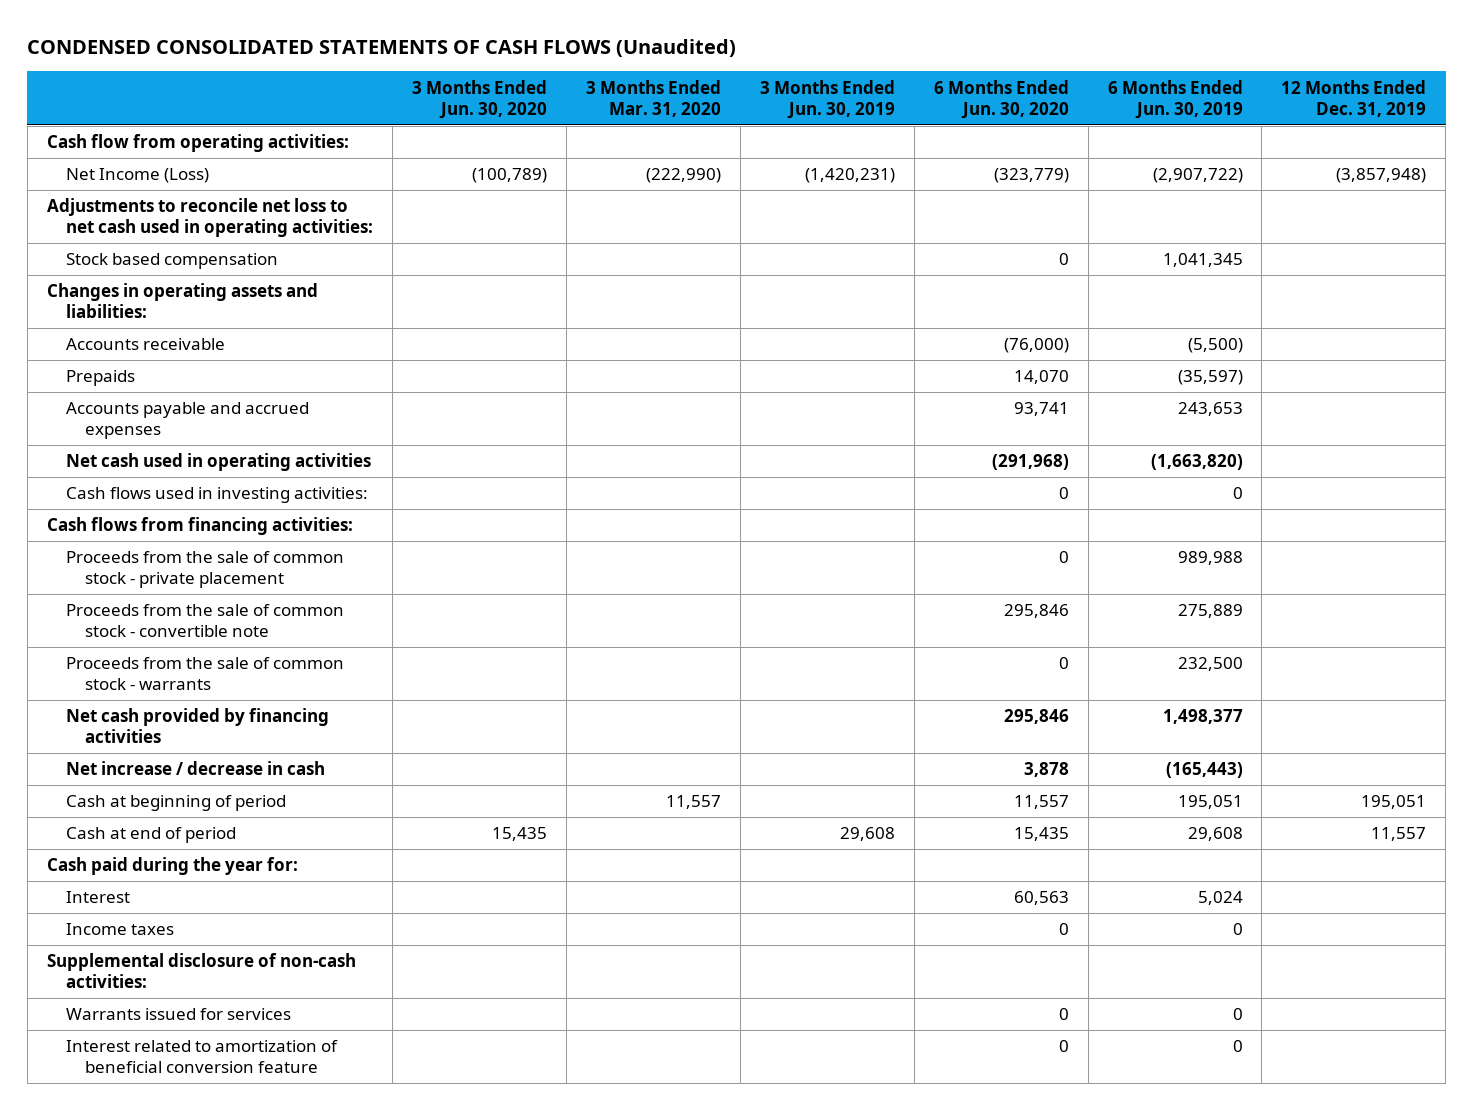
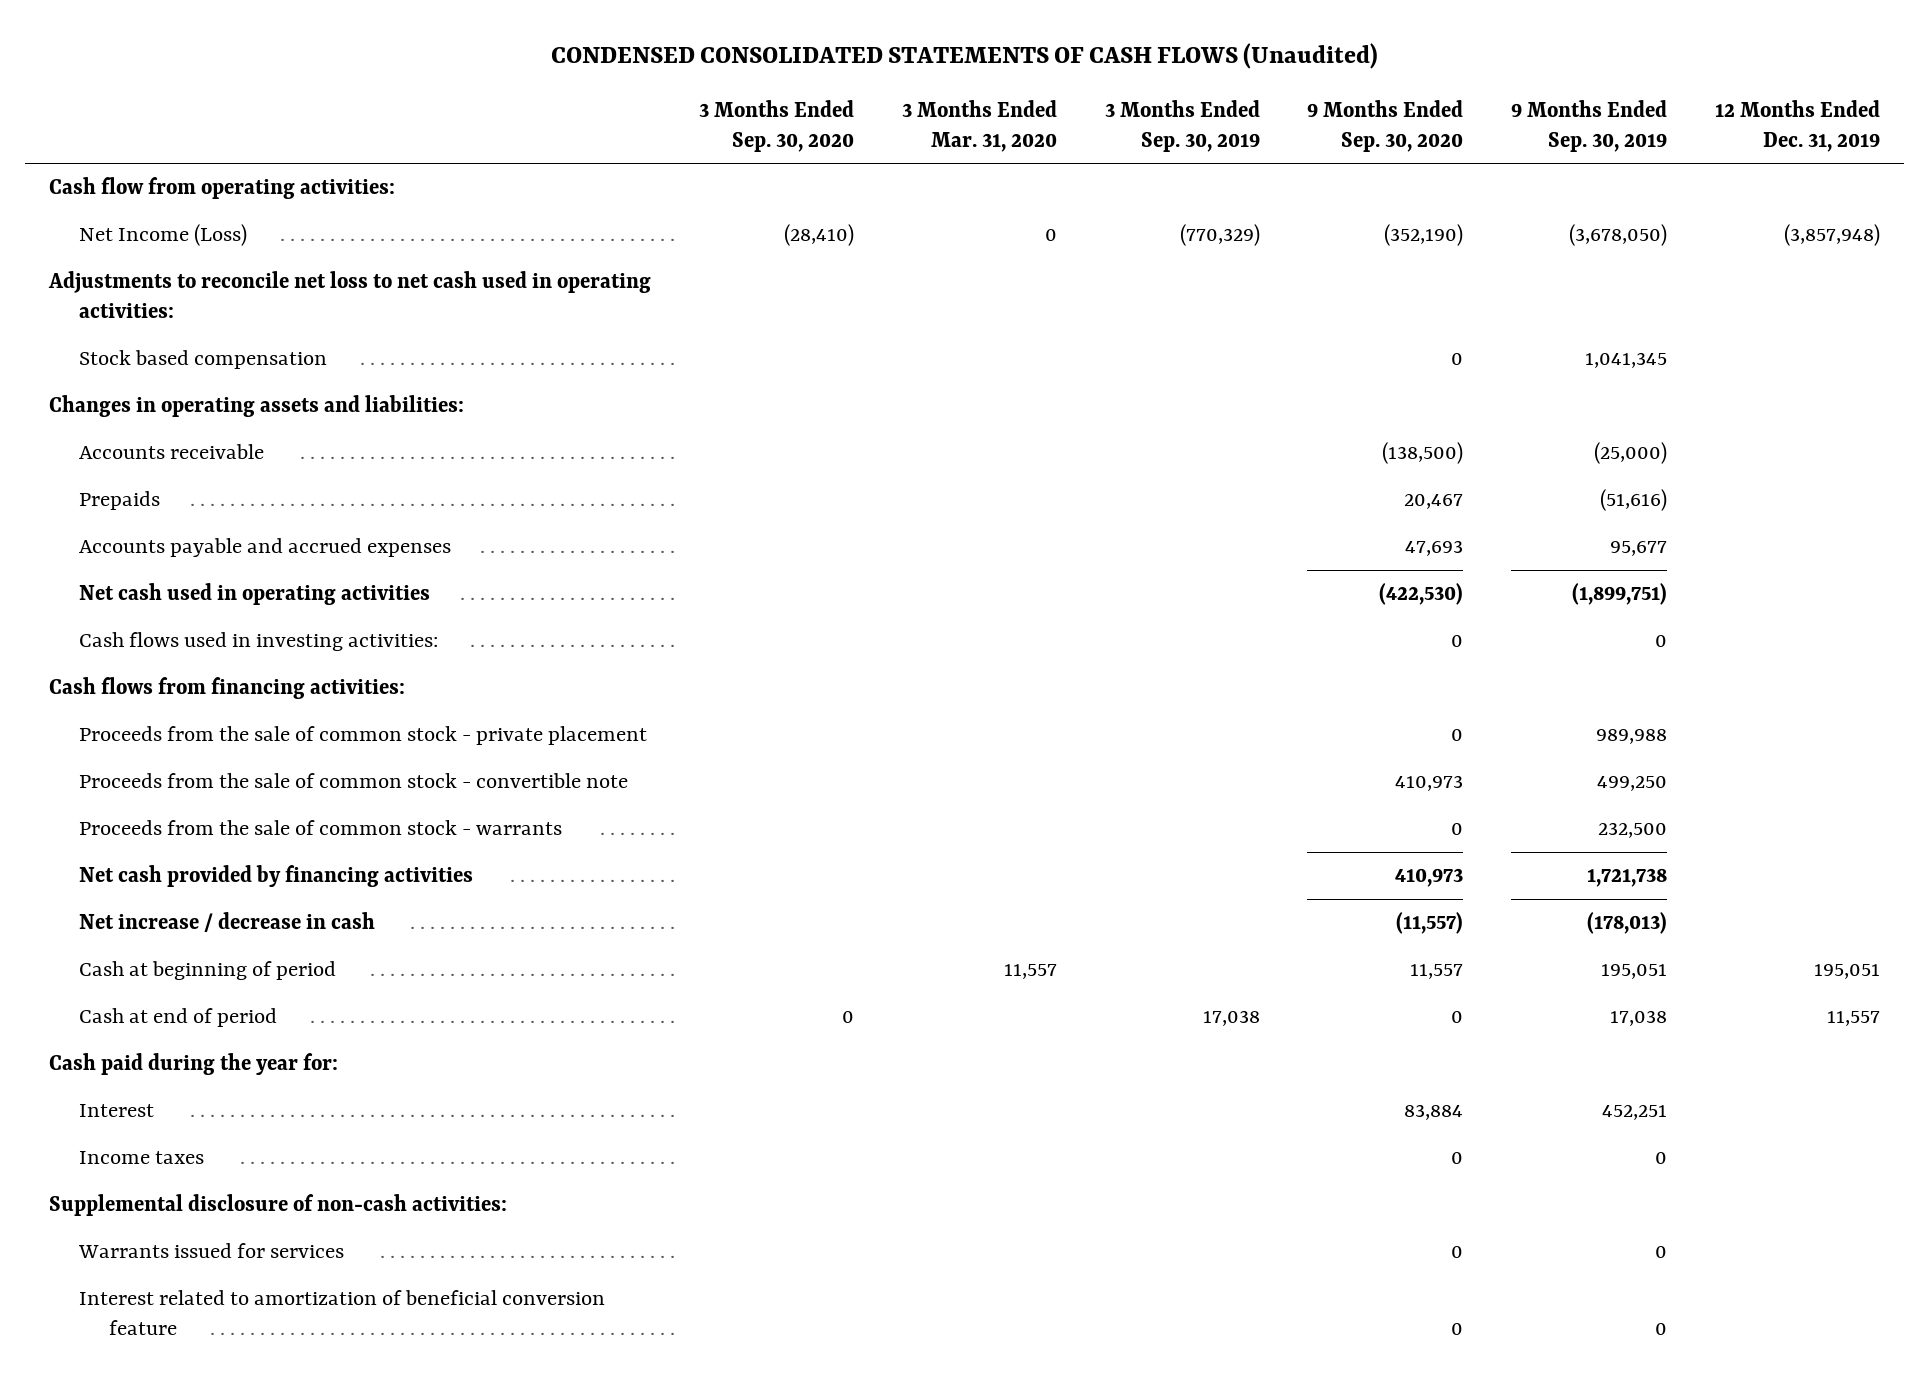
- | 3 Months Ended Jun. 30, 2020 | 3 Months Ended Mar. 31, 2020 | 3 Months Ended Jun. 30, 2019 | 6 Months Ended Jun. 30, 2020 | 6 Months Ended Jun. 30, 2019 | 12 Months Ended Dec. 31, 2019
+ | 3 Months Ended Sep. 30, 2020 | 3 Months Ended Mar. 31, 2020 | 3 Months Ended Sep. 30, 2019 | 9 Months Ended Sep. 30, 2020 | 9 Months Ended Sep. 30, 2019 | 12 Months Ended Dec. 31, 2019
- Net Income (Loss) | (100,789) | (222,990) | (1,420,231) | (323,779) | (2,907,722) | (3,857,948)
+ Net Income (Loss) | (28,410) | 0 | (770,329) | (352,190) | (3,678,050) | (3,857,948)

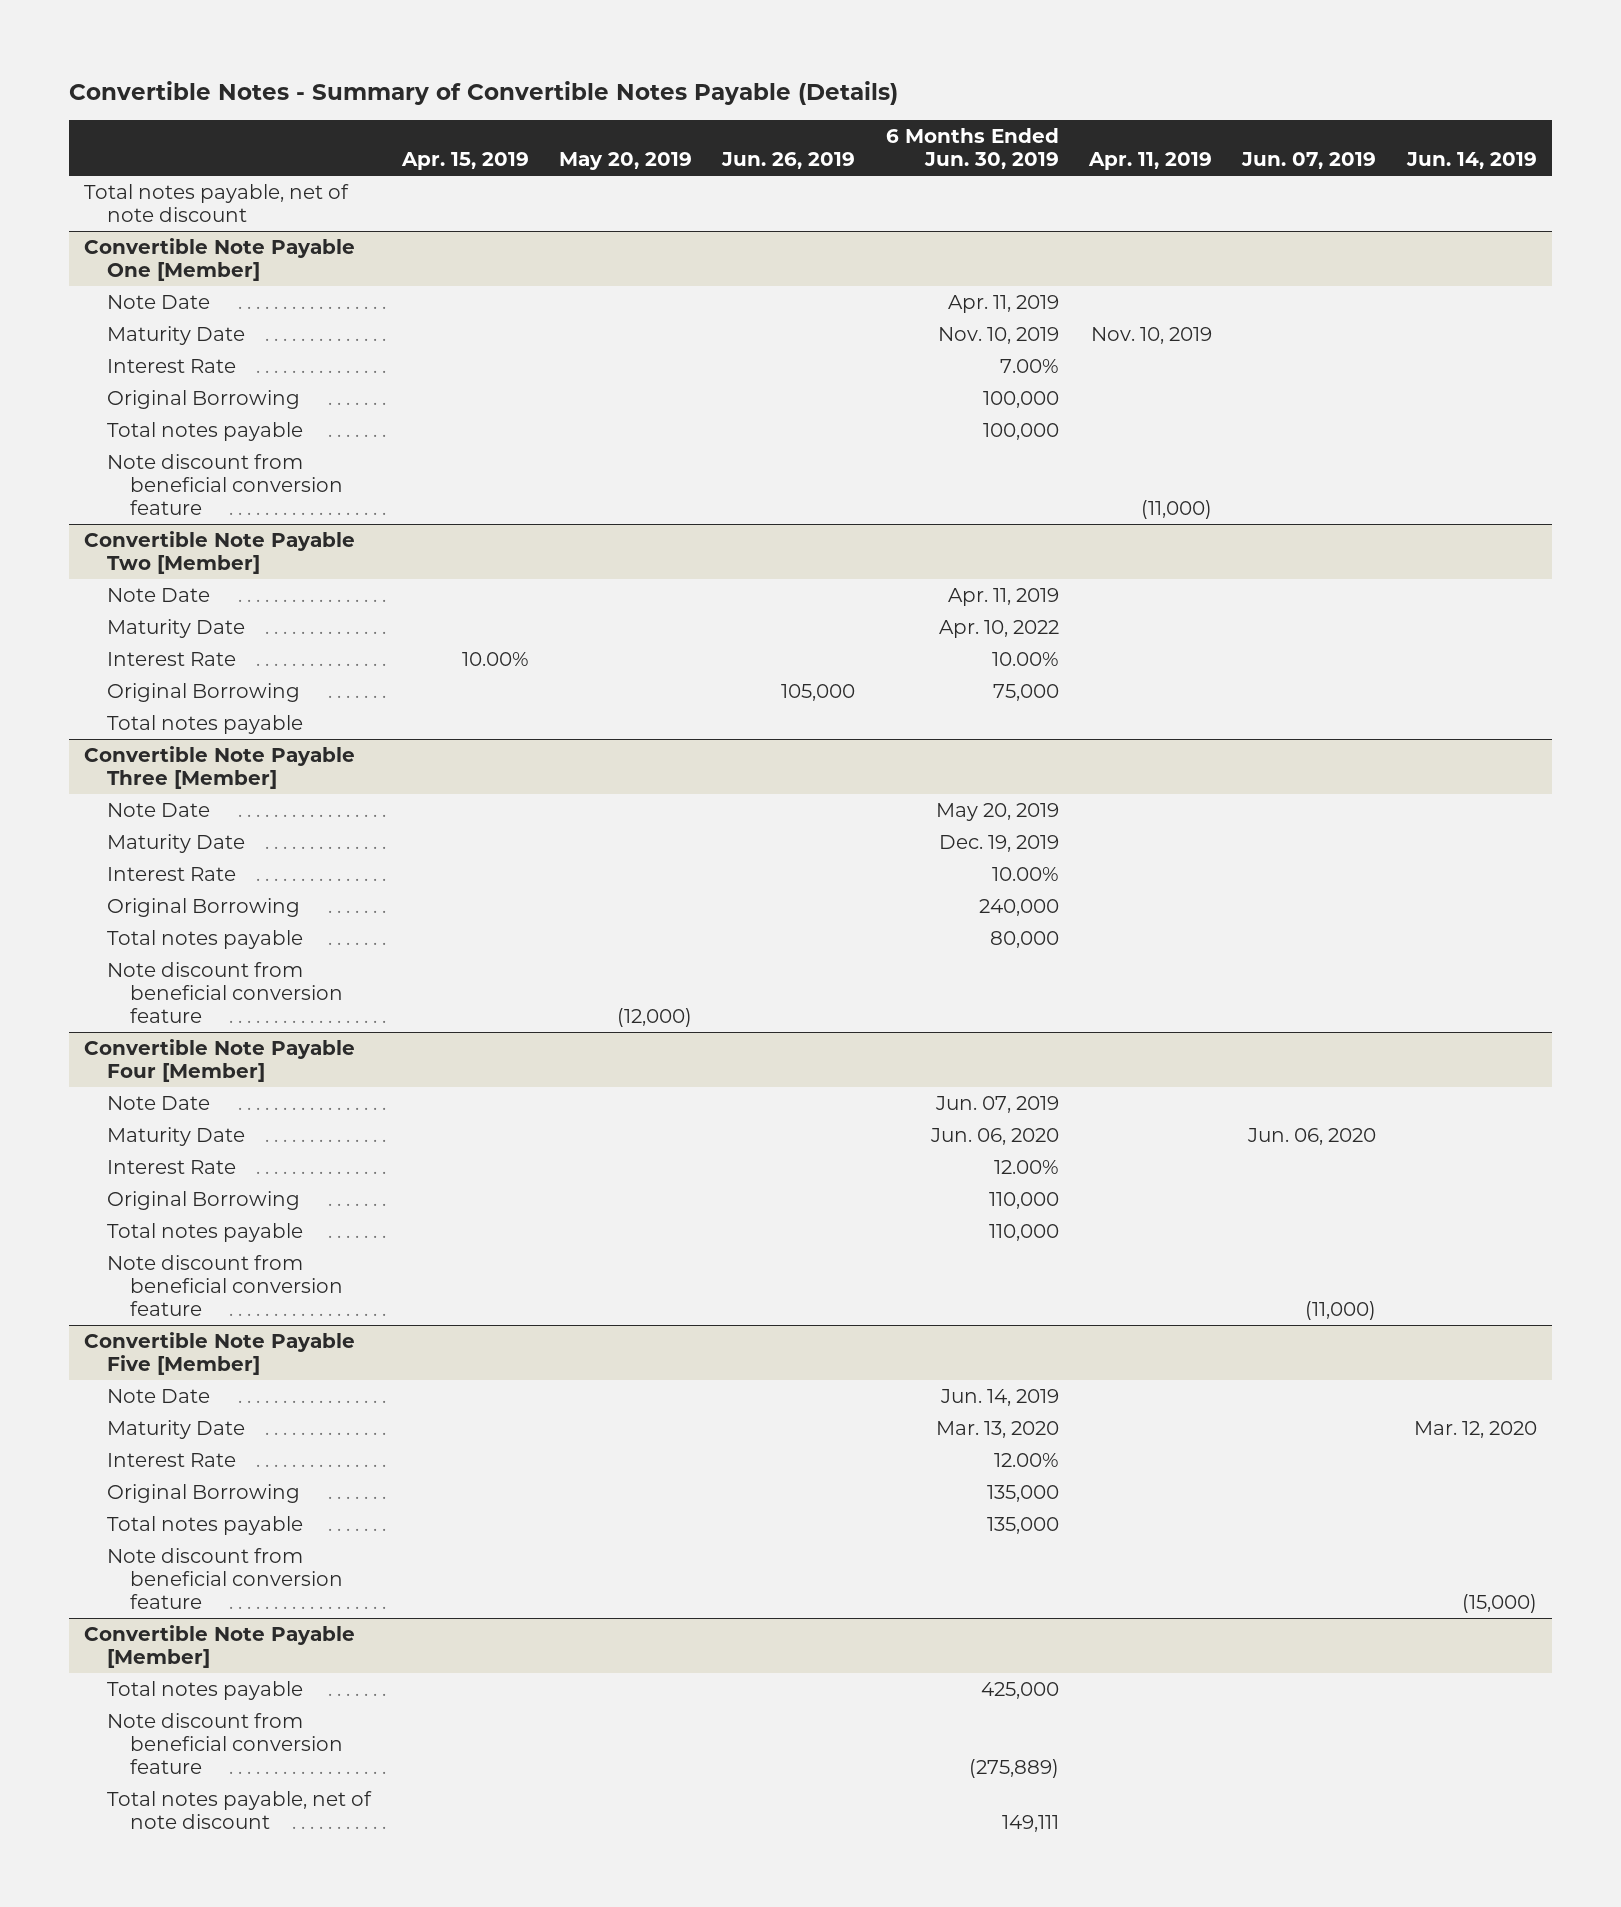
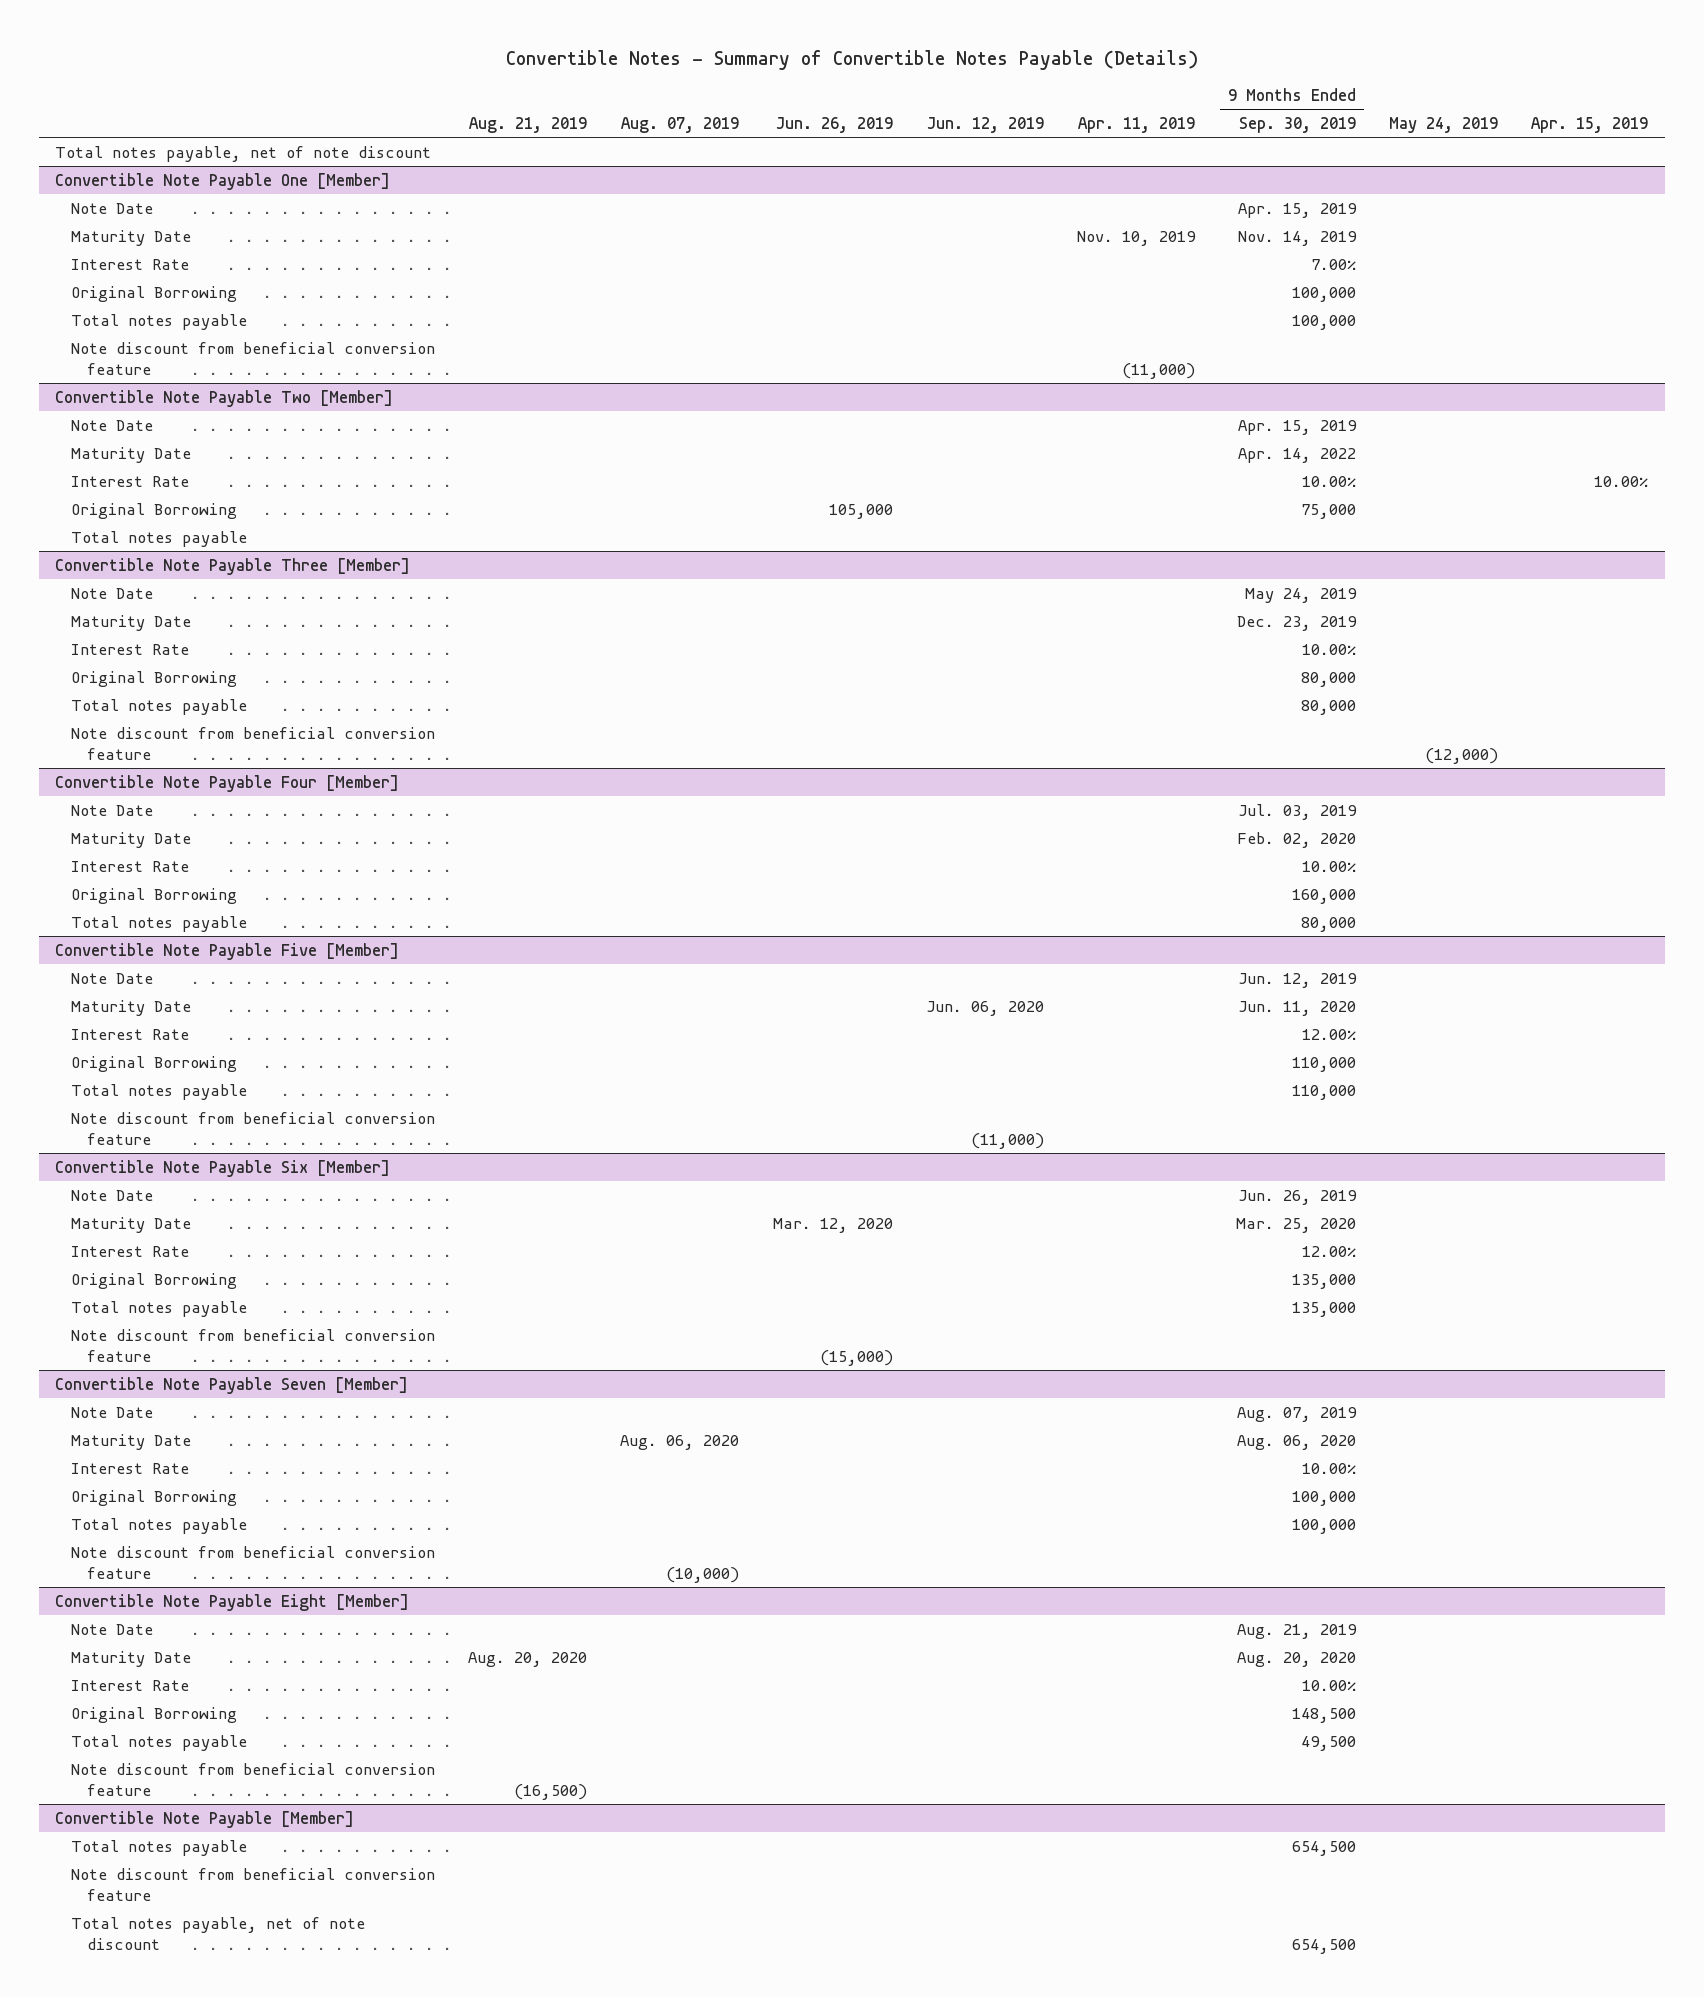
- | Apr. 15, 2019 | May 20, 2019 | Jun. 26, 2019 | 6 Months Ended Jun. 30, 2019 | Apr. 11, 2019 | Jun. 07, 2019 | Jun. 14, 2019
+ | Aug. 21, 2019 | Aug. 07, 2019 | Jun. 26, 2019 | Jun. 12, 2019 | Apr. 11, 2019 | 9 Months Ended Sep. 30, 2019 | May 24, 2019 | Apr. 15, 2019
@ Convertible Note Payable Four [Member]
- Note discount from beneficial conversion feature | | | | | | (11,000) |
+ Convertible Note Payable Six [Member]
+ Note Date | | | | | | Jun. 26, 2019 | |
+ Maturity Date | | | Mar. 12, 2020 | | | Mar. 25, 2020 | |
+ Interest Rate | | | | | | 12.00% | |
+ Original Borrowing | | | | | | 135,000 | |
+ Total notes payable | | | | | | 135,000 | |
+ Note discount from beneficial conversion feature | | | (15,000) | | | | |
+ Convertible Note Payable Seven [Member]
+ Note Date | | | | | | Aug. 07, 2019 | |
+ Maturity Date | | Aug. 06, 2020 | | | | Aug. 06, 2020 | |
+ Interest Rate | | | | | | 10.00% | |
+ Original Borrowing | | | | | | 100,000 | |
+ Total notes payable | | | | | | 100,000 | |
+ Note discount from beneficial conversion feature | | (10,000) | | | | | |
+ Convertible Note Payable Eight [Member]
+ Note Date | | | | | | Aug. 21, 2019 | |
+ Maturity Date | Aug. 20, 2020 | | | | | Aug. 20, 2020 | |
+ Interest Rate | | | | | | 10.00% | |
+ Original Borrowing | | | | | | 148,500 | |
+ Total notes payable | | | | | | 49,500 | |
+ Note discount from beneficial conversion feature | (16,500) | | | | | | |

